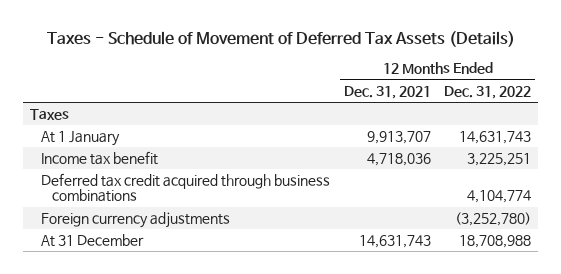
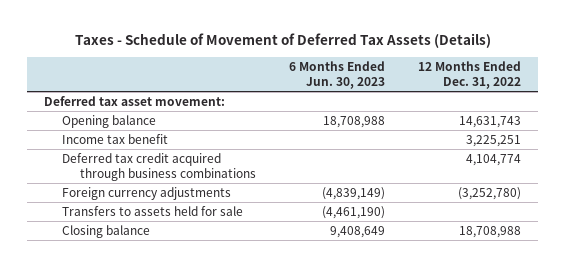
- | 12 Months Ended Dec. 31, 2021 | 12 Months Ended Dec. 31, 2022
+ | 6 Months Ended Jun. 30, 2023 | 12 Months Ended Dec. 31, 2022
- Taxes
- At 1 January | 9,913,707 | 14,631,743
+ Deferred tax asset movement:
+ Opening balance | 18,708,988 | 14,631,743
- At 31 December | 14,631,743 | 18,708,988
+ Transfers to assets held for sale | (4,461,190) |
+ Closing balance | 9,408,649 | 18,708,988

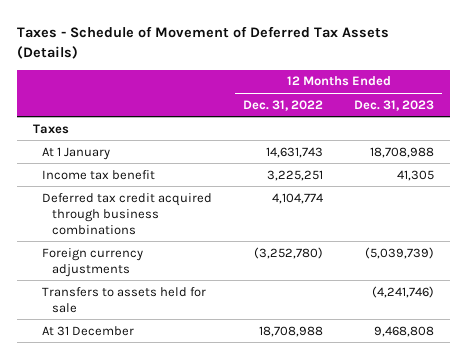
- | 6 Months Ended Jun. 30, 2023 | 12 Months Ended Dec. 31, 2022
+ | 12 Months Ended Dec. 31, 2022 | 12 Months Ended Dec. 31, 2023
- Deferred tax asset movement:
- Opening balance | 18,708,988 | 14,631,743
+ Taxes
+ At 1 January | 14,631,743 | 18,708,988
- Closing balance | 9,408,649 | 18,708,988
+ At 31 December | 18,708,988 | 9,468,808

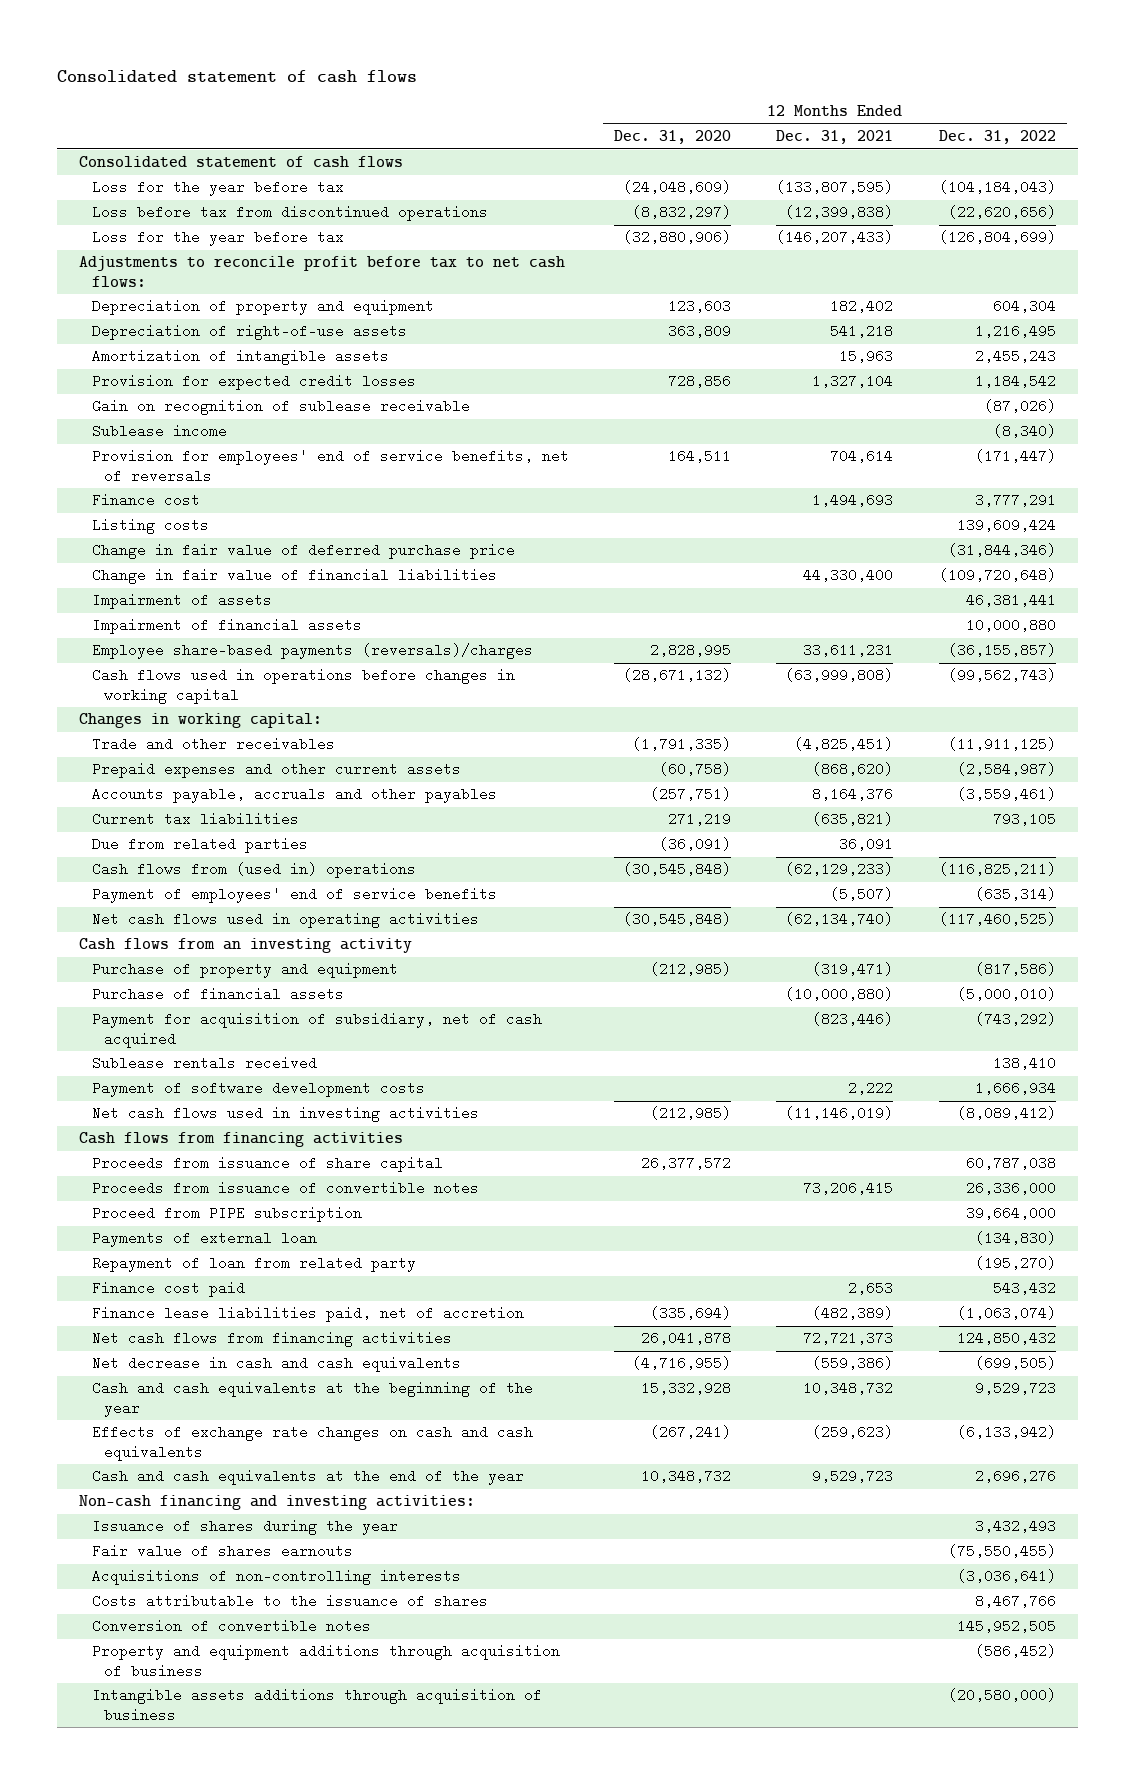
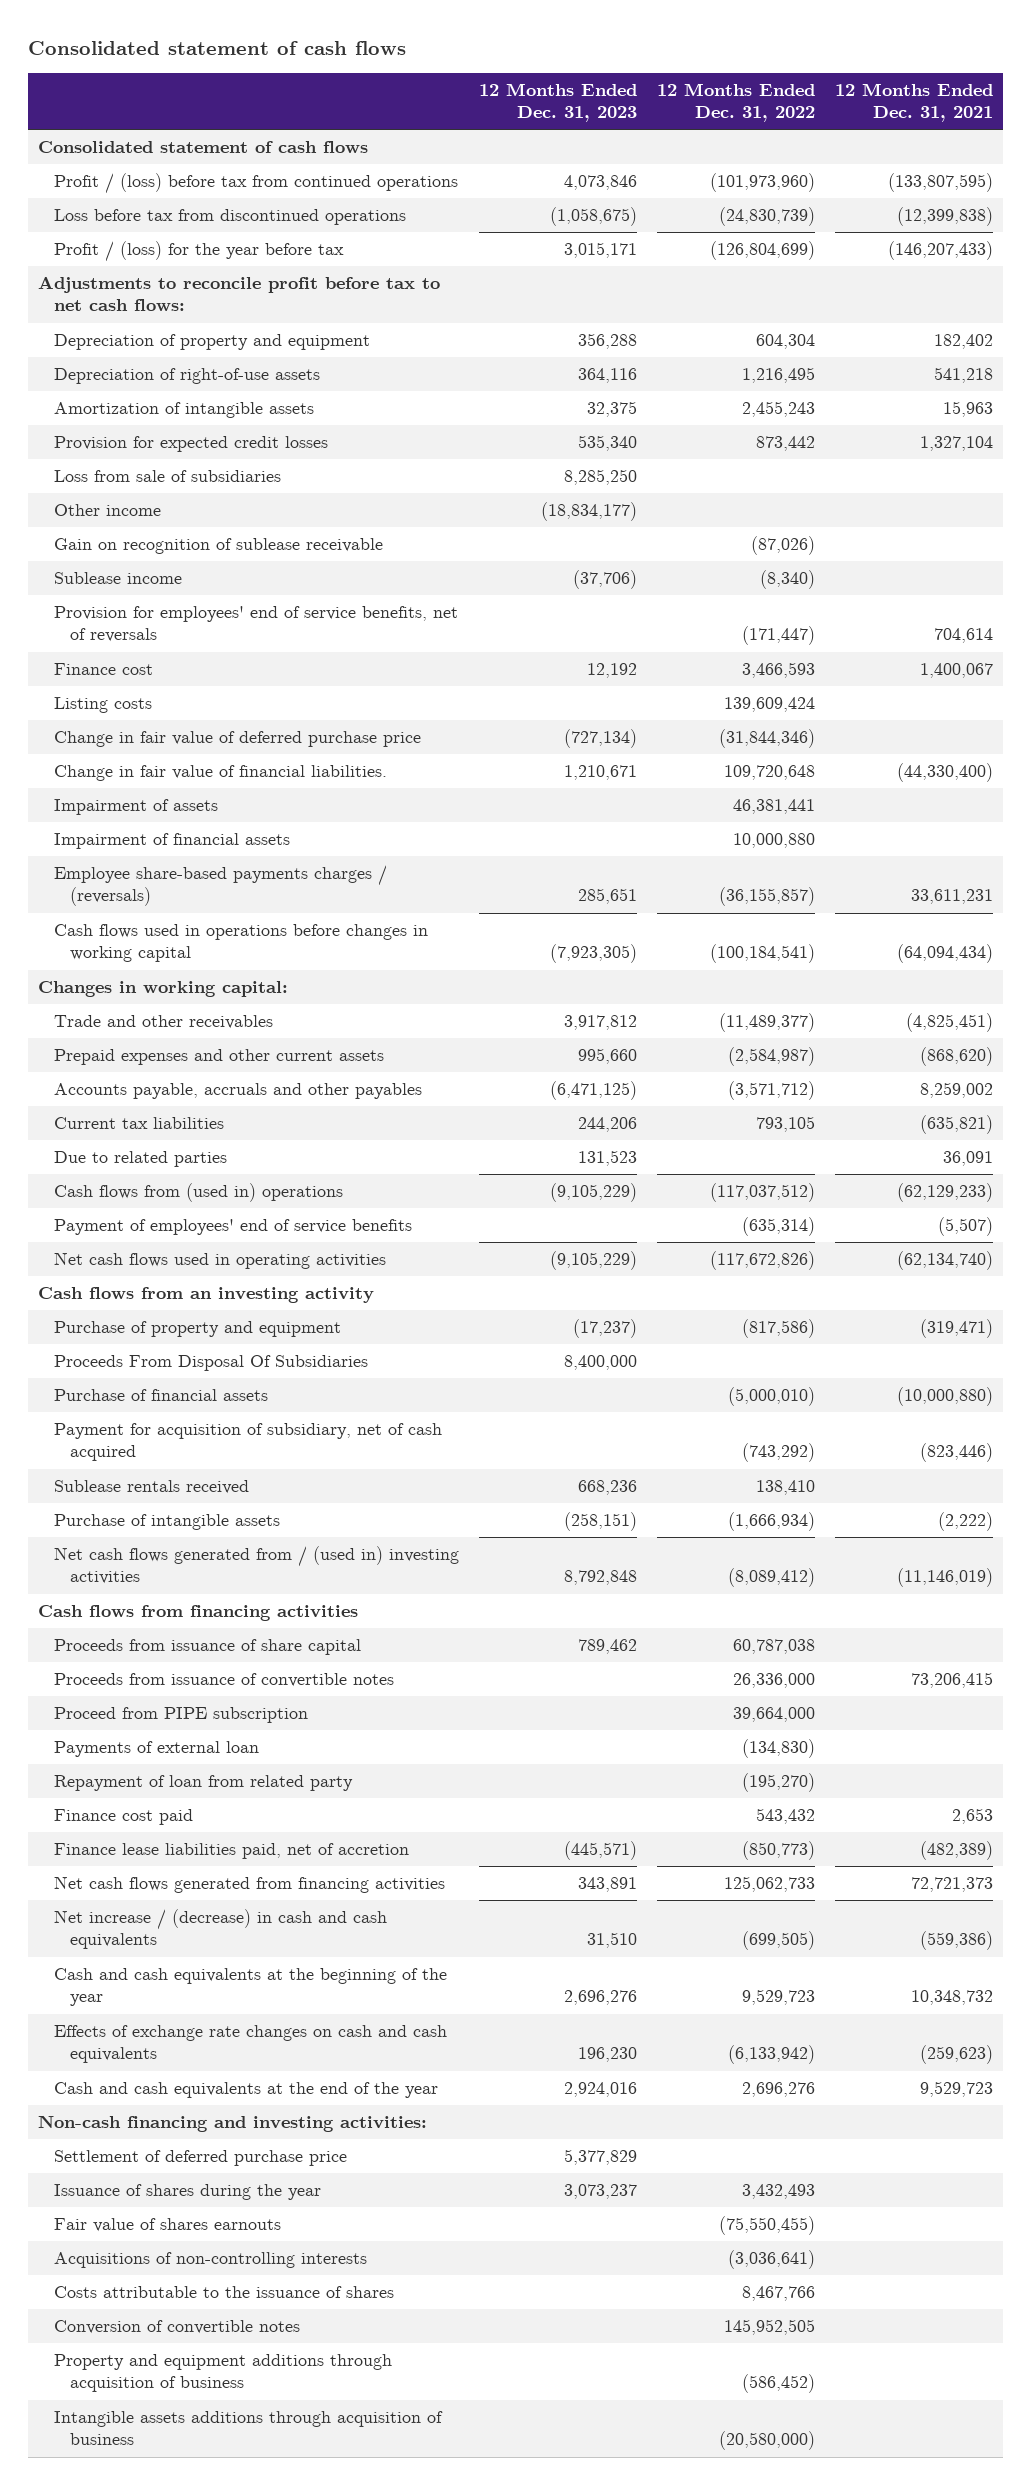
- | 12 Months Ended Dec. 31, 2020 | 12 Months Ended Dec. 31, 2021 | 12 Months Ended Dec. 31, 2022
+ | 12 Months Ended Dec. 31, 2023 | 12 Months Ended Dec. 31, 2022 | 12 Months Ended Dec. 31, 2021
- Loss for the year before tax | (24,048,609) | (133,807,595) | (104,184,043)
- Loss before tax from discontinued operations | (8,832,297) | (12,399,838) | (22,620,656)
- Loss for the year before tax | (32,880,906) | (146,207,433) | (126,804,699)
+ Profit / (loss) before tax from continued operations | 4,073,846 | (101,973,960) | (133,807,595)
+ Loss before tax from discontinued operations | (1,058,675) | (24,830,739) | (12,399,838)
+ Profit / (loss) for the year before tax | 3,015,171 | (126,804,699) | (146,207,433)
- Provision for expected credit losses | 728,856 | 1,327,104 | 1,184,542
+ Provision for expected credit losses | 535,340 | 873,442 | 1,327,104
+ Loss from sale of subsidiaries | 8,285,250 | |
+ Other income | (18,834,177) | |
- Finance cost | | 1,494,693 | 3,777,291
+ Finance cost | 12,192 | 3,466,593 | 1,400,067
- Change in fair value of financial liabilities | | 44,330,400 | (109,720,648)
+ Change in fair value of financial liabilities. | 1,210,671 | 109,720,648 | (44,330,400)
- Employee share-based payments (reversals)/charges | 2,828,995 | 33,611,231 | (36,155,857)
- Cash flows used in operations before changes in working capital | (28,671,132) | (63,999,808) | (99,562,743)
+ Employee share-based payments charges / (reversals) | 285,651 | (36,155,857) | 33,611,231
+ Cash flows used in operations before changes in working capital | (7,923,305) | (100,184,541) | (64,094,434)
- Trade and other receivables | (1,791,335) | (4,825,451) | (11,911,125)
+ Trade and other receivables | 3,917,812 | (11,489,377) | (4,825,451)
- Accounts payable, accruals and other payables | (257,751) | 8,164,376 | (3,559,461)
+ Accounts payable, accruals and other payables | (6,471,125) | (3,571,712) | 8,259,002
- Due from related parties | (36,091) | 36,091 |
- Cash flows from (used in) operations | (30,545,848) | (62,129,233) | (116,825,211)
+ Due to related parties | 131,523 | | 36,091
+ Cash flows from (used in) operations | (9,105,229) | (117,037,512) | (62,129,233)
- Net cash flows used in operating activities | (30,545,848) | (62,134,740) | (117,460,525)
+ Net cash flows used in operating activities | (9,105,229) | (117,672,826) | (62,134,740)
+ Proceeds From Disposal Of Subsidiaries | 8,400,000 | |
- Payment of software development costs | | 2,222 | 1,666,934
- Net cash flows used in investing activities | (212,985) | (11,146,019) | (8,089,412)
+ Purchase of intangible assets | (258,151) | (1,666,934) | (2,222)
+ Net cash flows generated from / (used in) investing activities | 8,792,848 | (8,089,412) | (11,146,019)
- Finance lease liabilities paid, net of accretion | (335,694) | (482,389) | (1,063,074)
- Net cash flows from financing activities | 26,041,878 | 72,721,373 | 124,850,432
- Net decrease in cash and cash equivalents | (4,716,955) | (559,386) | (699,505)
+ Finance lease liabilities paid, net of accretion | (445,571) | (850,773) | (482,389)
+ Net cash flows generated from financing activities | 343,891 | 125,062,733 | 72,721,373
+ Net increase / (decrease) in cash and cash equivalents | 31,510 | (699,505) | (559,386)
+ Settlement of deferred purchase price | 5,377,829 | |

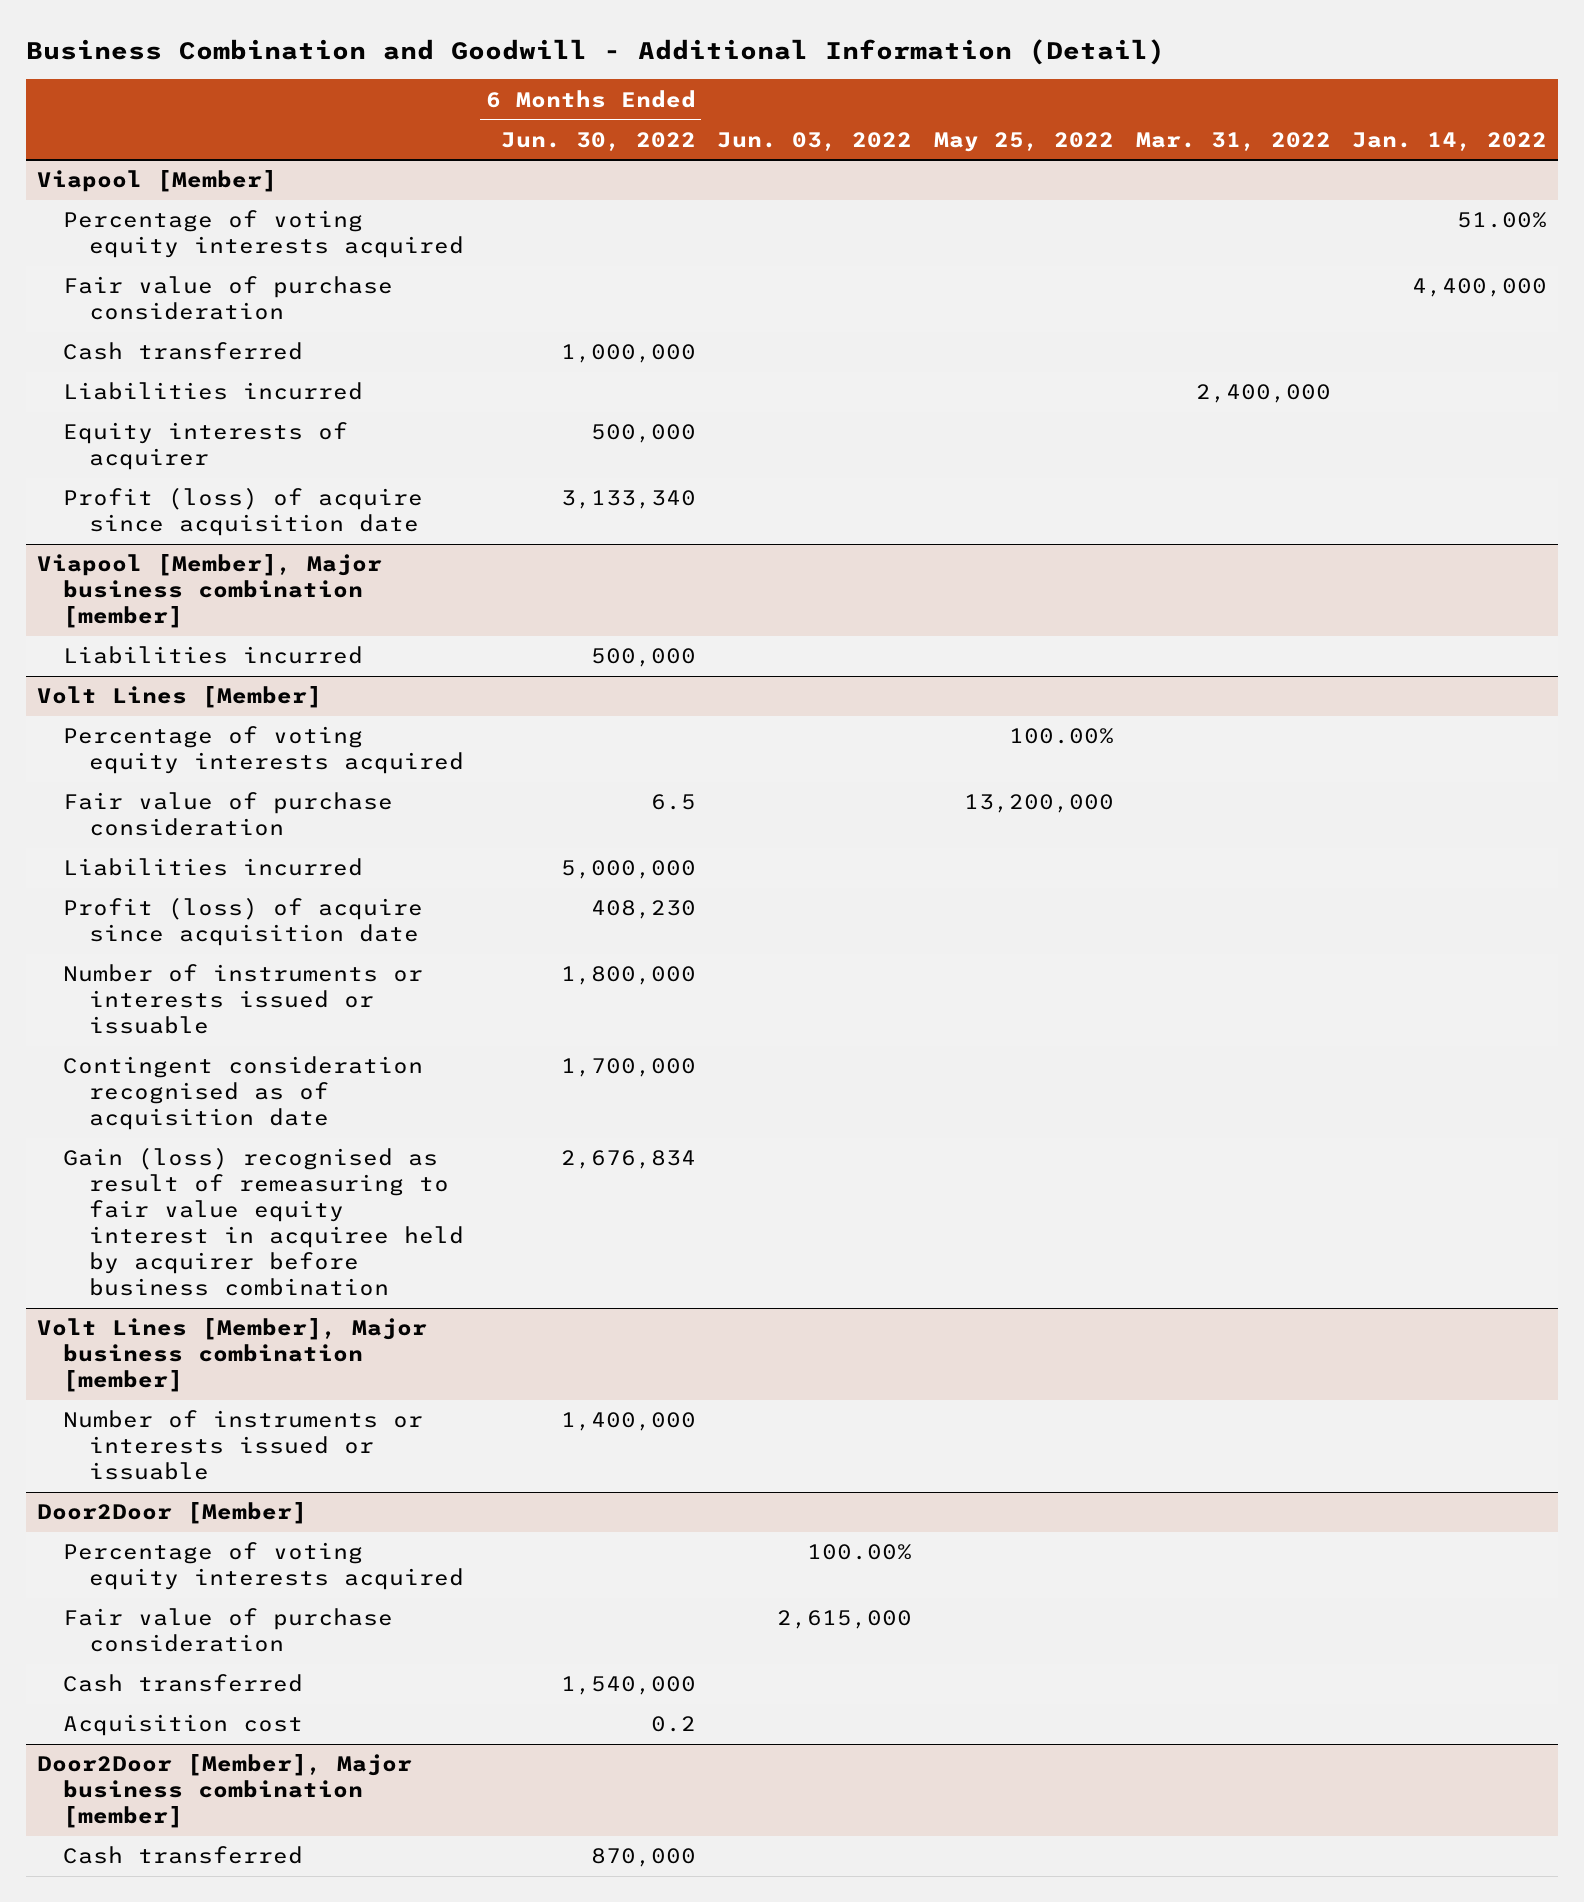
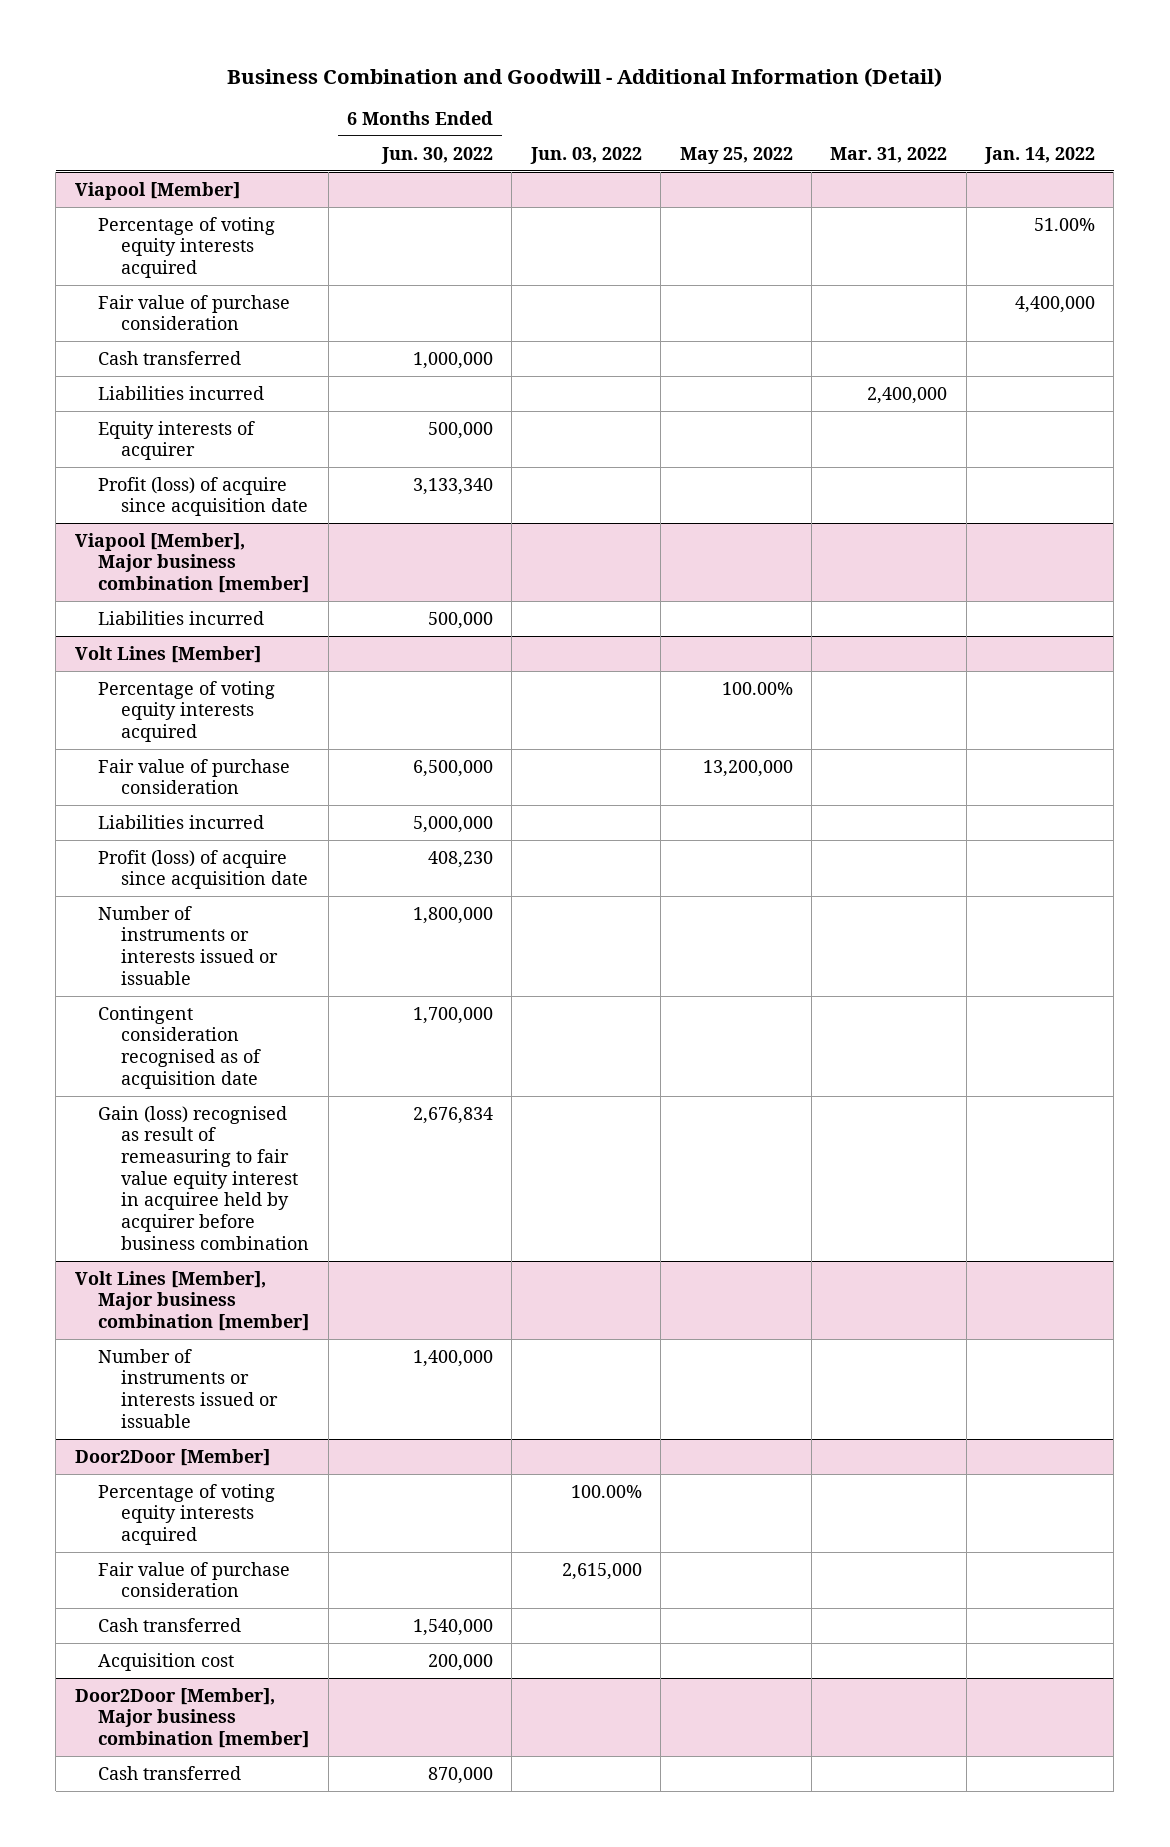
@ Volt Lines [Member]
- Fair value of purchase consideration | 6.5 | | 13,200,000 | |
+ Fair value of purchase consideration | 6,500,000 | | 13,200,000 | |
@ Door2Door [Member]
- Acquisition cost | 0.2 | | | |
+ Acquisition cost | 200,000 | | | |

